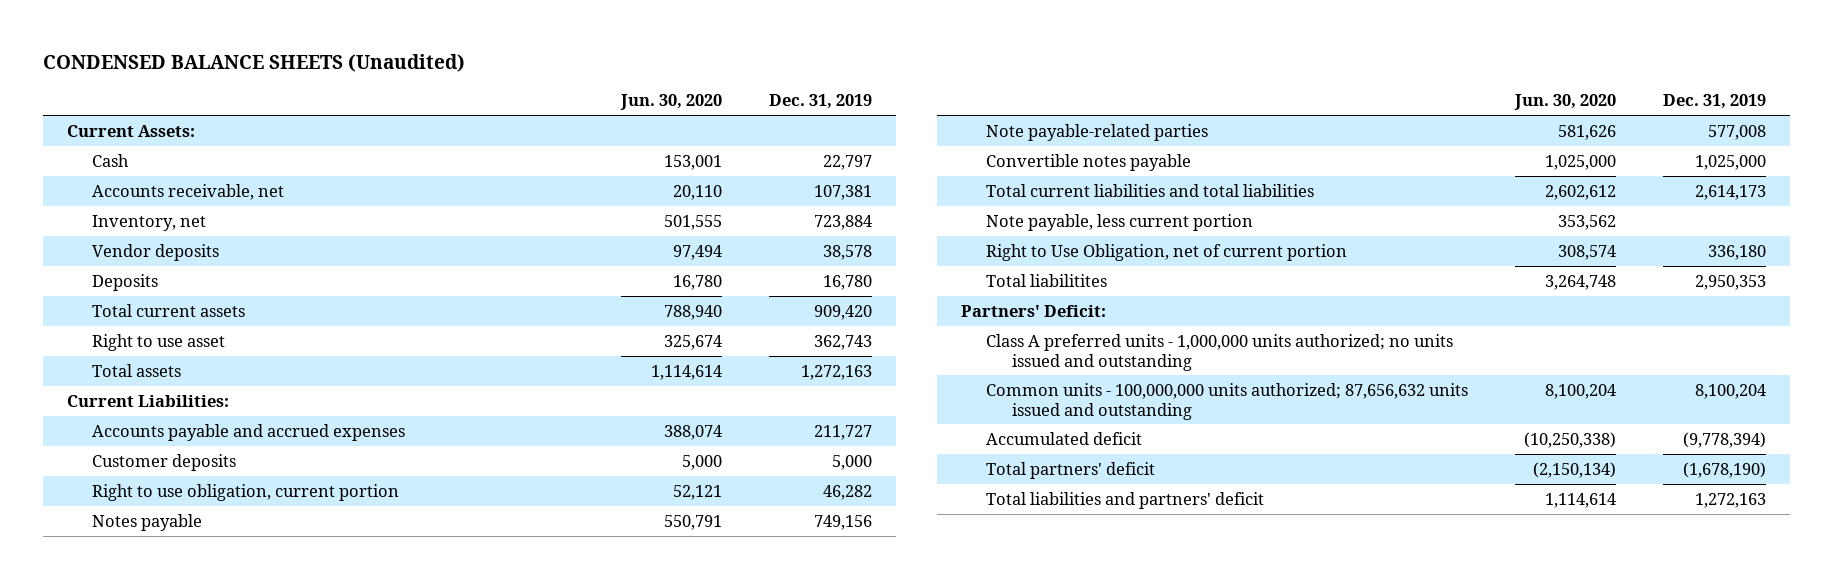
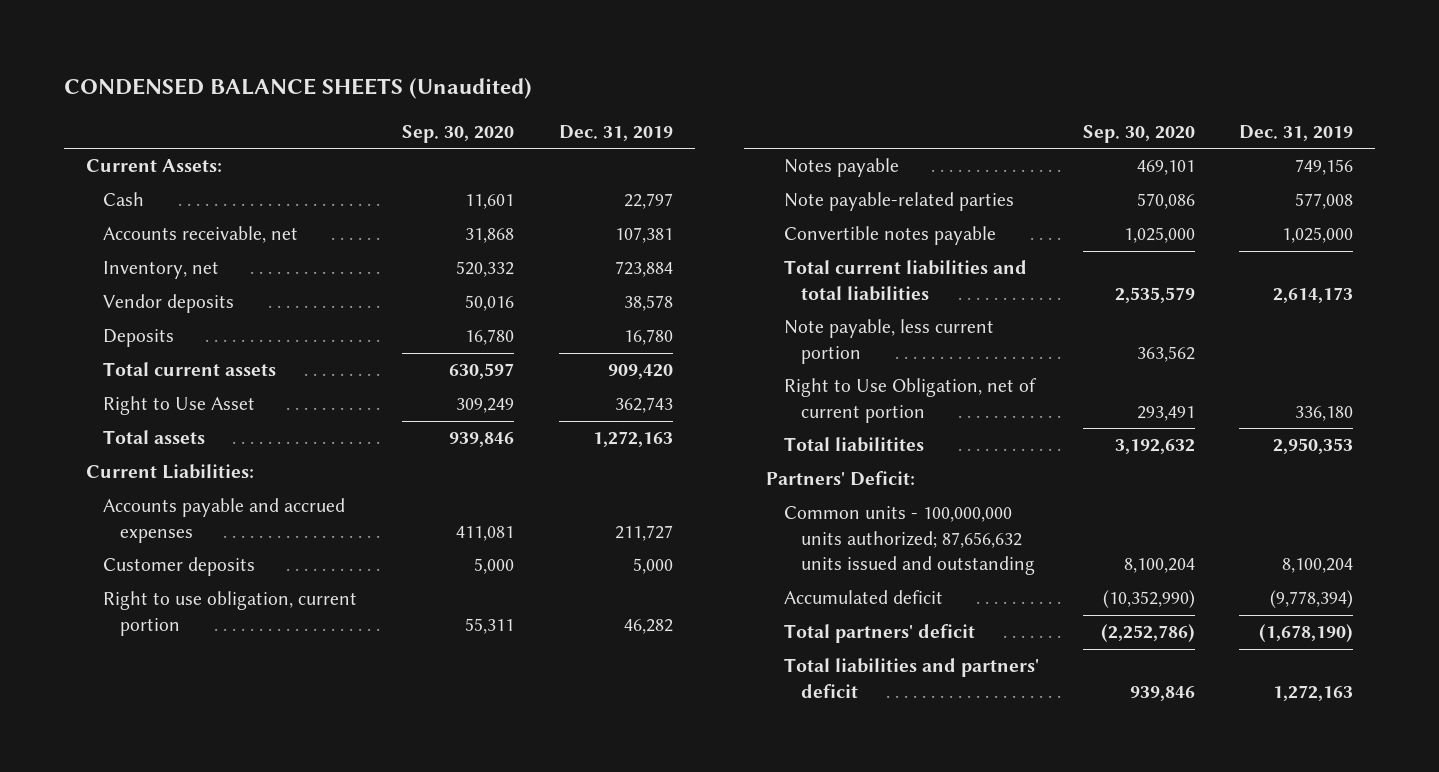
- | Jun. 30, 2020 | Dec. 31, 2019
+ | Sep. 30, 2020 | Dec. 31, 2019
- Right to use asset | 325,674 | 362,743
+ Right to Use Asset | 309,249 | 362,743
- Class A preferred units - 1,000,000 units authorized; no units issued and outstanding

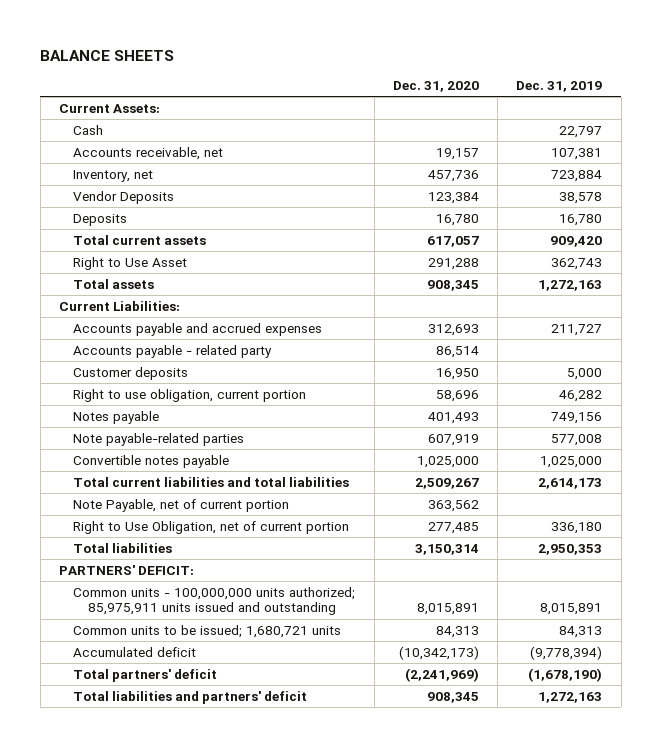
- CONDENSED BALANCE SHEETS (Unaudited)
+ BALANCE SHEETS
- | Sep. 30, 2020 | Dec. 31, 2019
+ | Dec. 31, 2020 | Dec. 31, 2019
- Vendor deposits | 50,016 | 38,578
+ Vendor Deposits | 123,384 | 38,578
+ Accounts payable - related party | 86,514 |
- Note payable, less current portion | 363,562 |
+ Note Payable, net of current portion | 363,562 |
- Total liabilitites | 3,192,632 | 2,950,353
- Partners' Deficit:
- Common units - 100,000,000 units authorized; 87,656,632 units issued and outstanding | 8,100,204 | 8,100,204
+ Total liabilities | 3,150,314 | 2,950,353
+ PARTNERS' DEFICIT:
+ Common units - 100,000,000 units authorized; 85,975,911 units issued and outstanding | 8,015,891 | 8,015,891
+ Common units to be issued; 1,680,721 units | 84,313 | 84,313

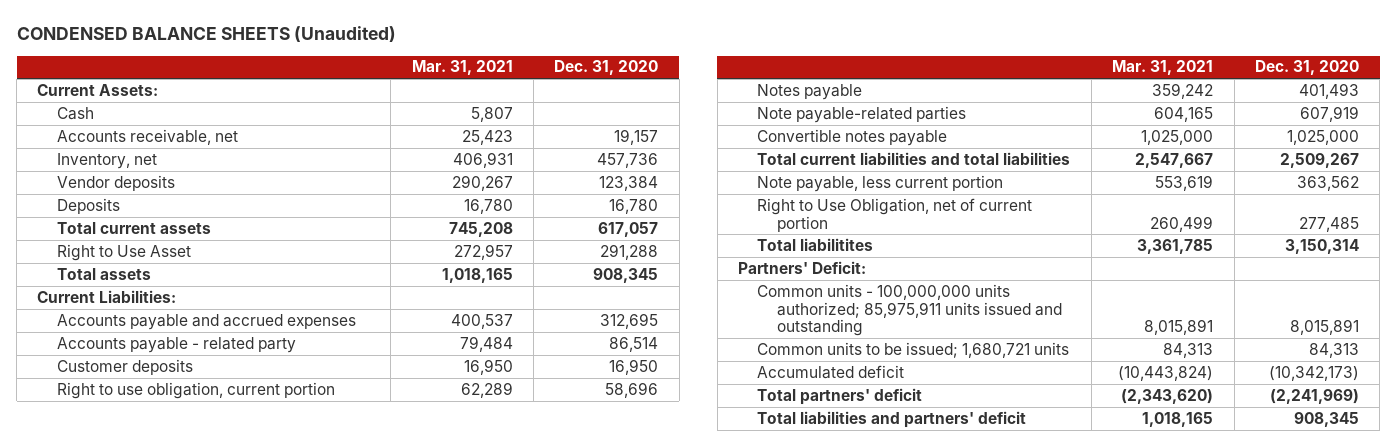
- BALANCE SHEETS
+ CONDENSED BALANCE SHEETS (Unaudited)
- | Dec. 31, 2020 | Dec. 31, 2019
+ | Mar. 31, 2021 | Dec. 31, 2020
- Vendor Deposits | 123,384 | 38,578
+ Vendor deposits | 290,267 | 123,384
- Accounts payable and accrued expenses | 312,693 | 211,727
+ Accounts payable and accrued expenses | 400,537 | 312,695
- Note Payable, net of current portion | 363,562 |
+ Note payable, less current portion | 553,619 | 363,562
- Total liabilities | 3,150,314 | 2,950,353
- PARTNERS' DEFICIT:
+ Total liabilitites | 3,361,785 | 3,150,314
+ Partners' Deficit:

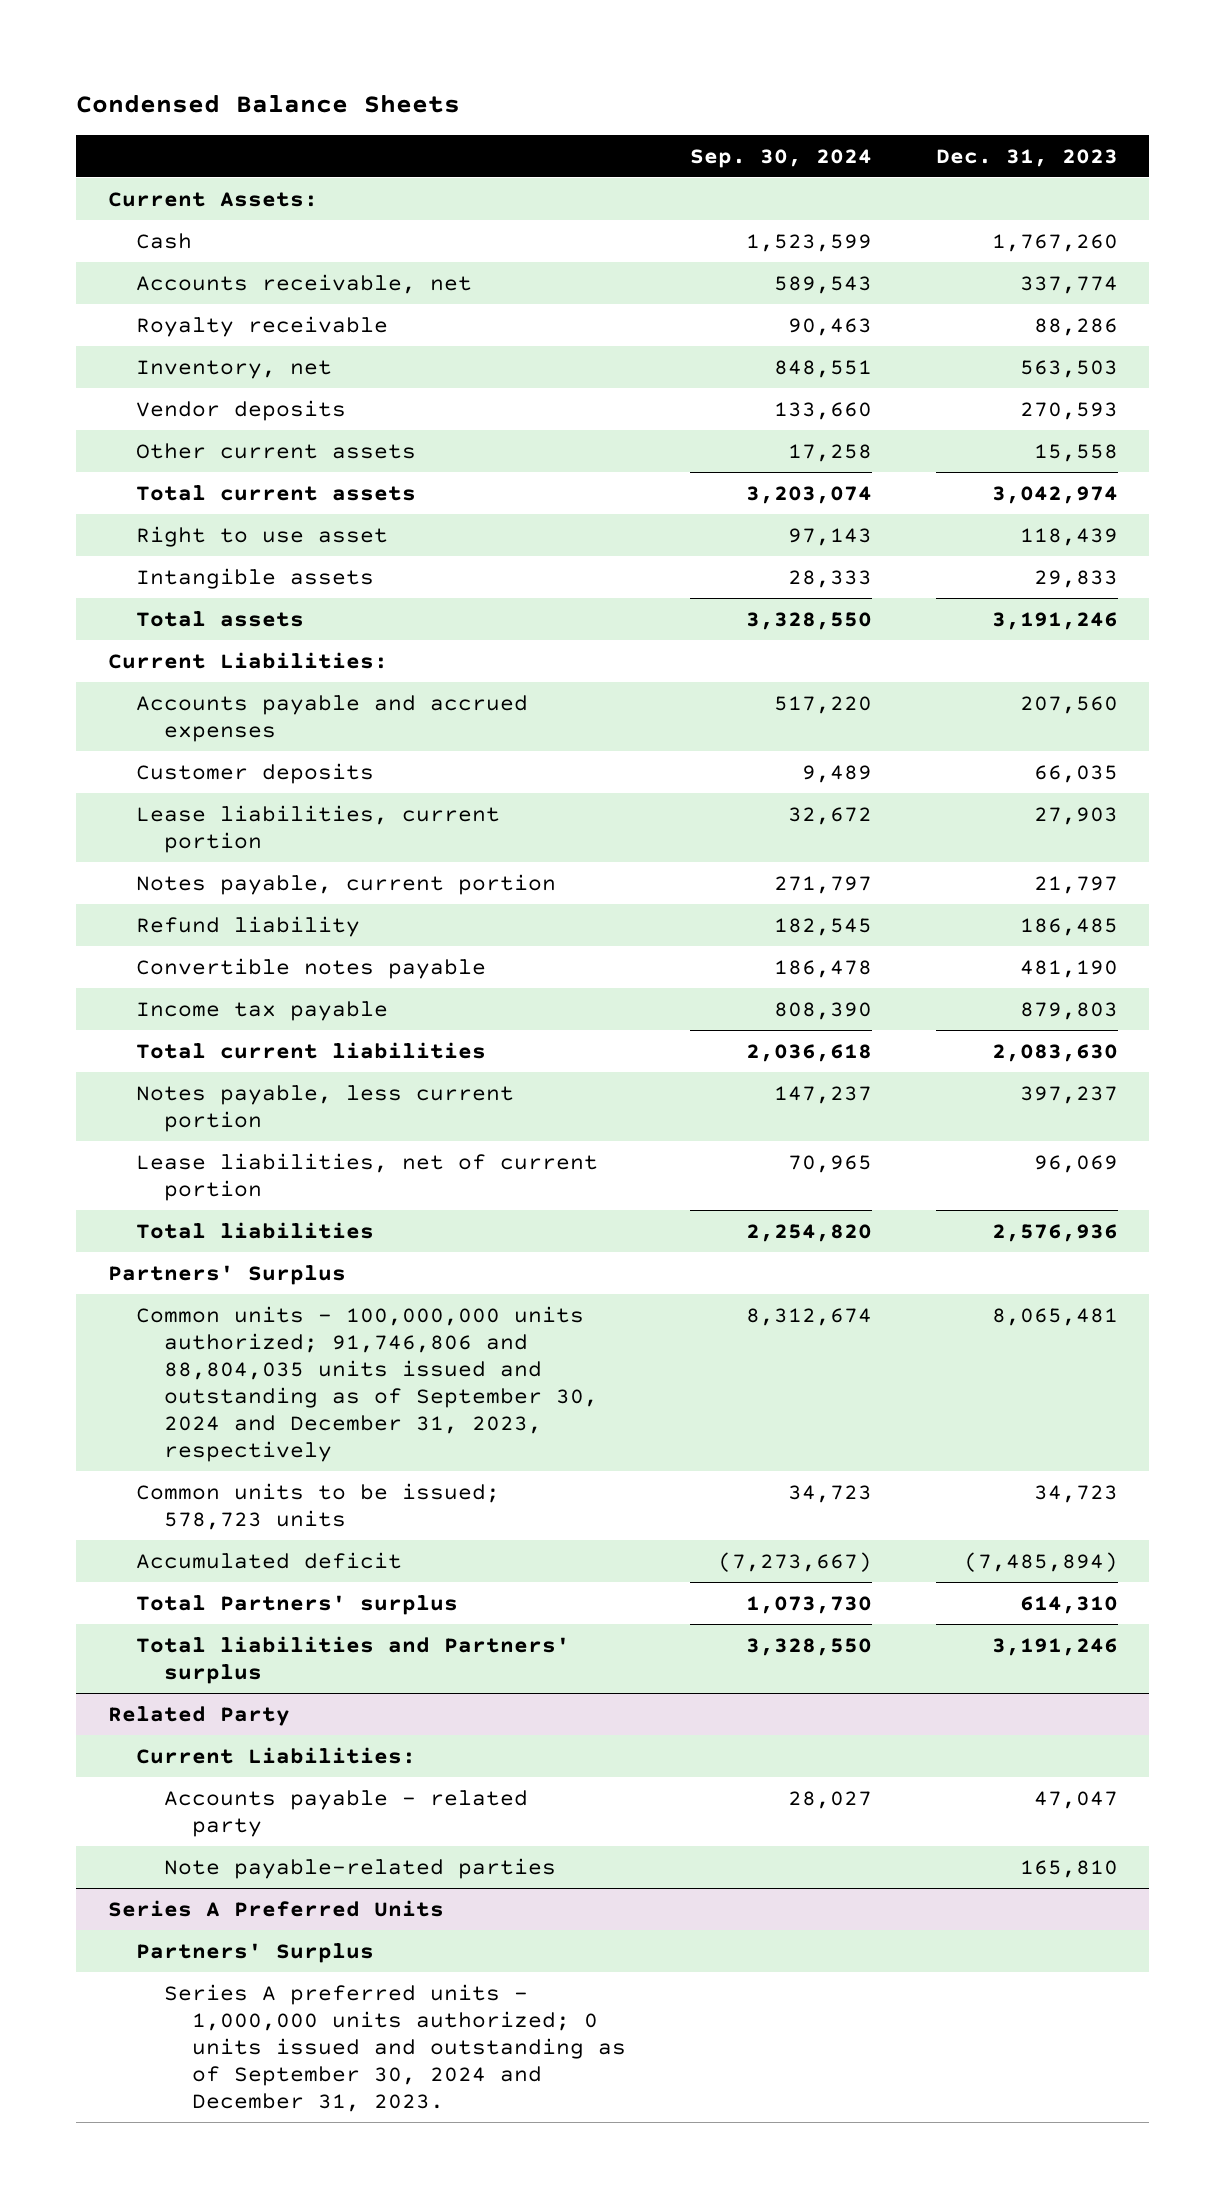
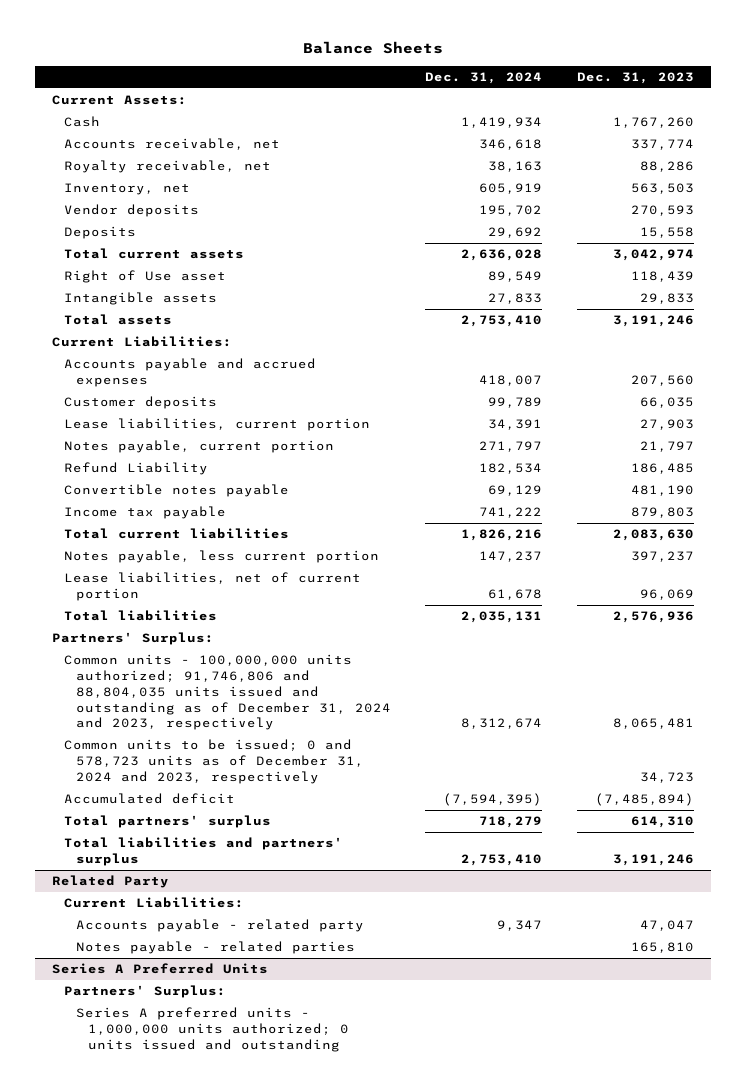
- Condensed Balance Sheets
+ Balance Sheets
- | Sep. 30, 2024 | Dec. 31, 2023
+ | Dec. 31, 2024 | Dec. 31, 2023
- Royalty receivable | 90,463 | 88,286
+ Royalty receivable, net | 38,163 | 88,286
- Other current assets | 17,258 | 15,558
+ Deposits | 29,692 | 15,558
- Right to use asset | 97,143 | 118,439
+ Right of Use asset | 89,549 | 118,439
- Refund liability | 182,545 | 186,485
+ Refund Liability | 182,534 | 186,485
- Partners' Surplus
- Common units - 100,000,000 units authorized; 91,746,806 and 88,804,035 units issued and outstanding as of September 30, 2024 and December 31, 2023, respectively | 8,312,674 | 8,065,481
- Common units to be issued; 578,723 units | 34,723 | 34,723
+ Partners' Surplus:
+ Common units - 100,000,000 units authorized; 91,746,806 and 88,804,035 units issued and outstanding as of December 31, 2024 and 2023, respectively | 8,312,674 | 8,065,481
+ Common units to be issued; 0 and 578,723 units as of December 31, 2024 and 2023, respectively | | 34,723
- Total Partners' surplus | 1,073,730 | 614,310
- Total liabilities and Partners' surplus | 3,328,550 | 3,191,246
+ Total partners' surplus | 718,279 | 614,310
+ Total liabilities and partners' surplus | 2,753,410 | 3,191,246
@ Related Party
- Note payable-related parties | | 165,810
+ Notes payable - related parties | | 165,810
@ Series A Preferred Units
- Partners' Surplus
- Series A preferred units - 1,000,000 units authorized; 0 units issued and outstanding as of September 30, 2024 and December 31, 2023.
+ Partners' Surplus:
+ Series A preferred units - 1,000,000 units authorized; 0 units issued and outstanding

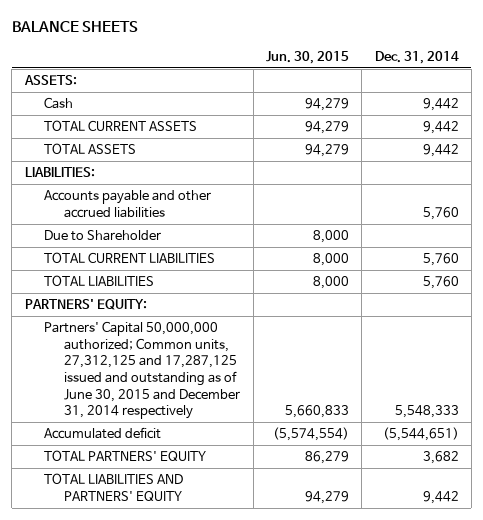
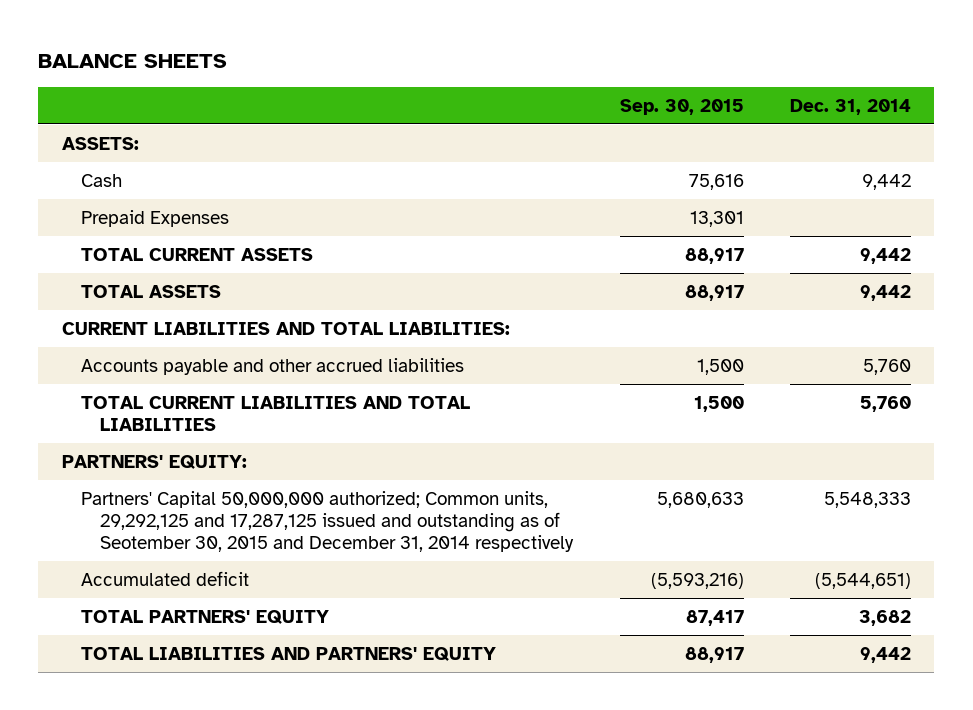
- | Jun. 30, 2015 | Dec. 31, 2014
+ | Sep. 30, 2015 | Dec. 31, 2014
+ Prepaid Expenses | 13,301 |
- LIABILITIES:
+ CURRENT LIABILITIES AND TOTAL LIABILITIES:
- Due to Shareholder | 8,000 |
- TOTAL CURRENT LIABILITIES | 8,000 | 5,760
- TOTAL LIABILITIES | 8,000 | 5,760
+ TOTAL CURRENT LIABILITIES AND TOTAL LIABILITIES | 1,500 | 5,760
- Partners' Capital 50,000,000 authorized; Common units, 27,312,125 and 17,287,125 issued and outstanding as of June 30, 2015 and December 31, 2014 respectively | 5,660,833 | 5,548,333
+ Partners' Capital 50,000,000 authorized; Common units, 29,292,125 and 17,287,125 issued and outstanding as of Seotember 30, 2015 and December 31, 2014 respectively | 5,680,633 | 5,548,333

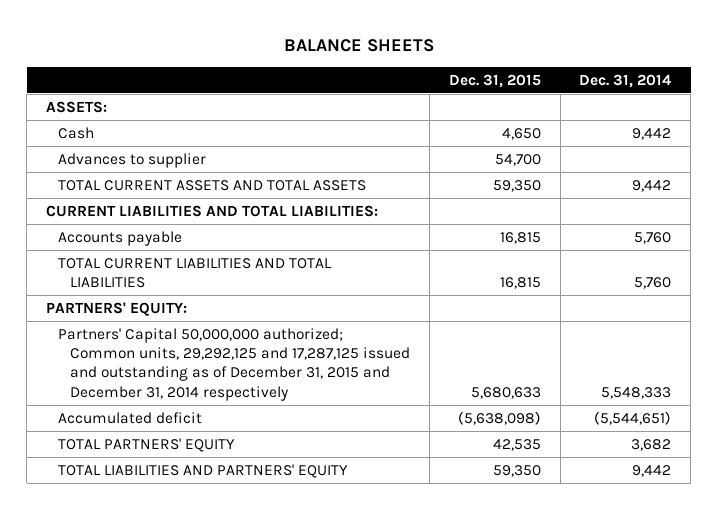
- | Sep. 30, 2015 | Dec. 31, 2014
+ | Dec. 31, 2015 | Dec. 31, 2014
- Prepaid Expenses | 13,301 |
- TOTAL CURRENT ASSETS | 88,917 | 9,442
- TOTAL ASSETS | 88,917 | 9,442
+ Advances to supplier | 54,700 |
+ TOTAL CURRENT ASSETS AND TOTAL ASSETS | 59,350 | 9,442
- Accounts payable and other accrued liabilities | 1,500 | 5,760
+ Accounts payable | 16,815 | 5,760
- Partners' Capital 50,000,000 authorized; Common units, 29,292,125 and 17,287,125 issued and outstanding as of Seotember 30, 2015 and December 31, 2014 respectively | 5,680,633 | 5,548,333
+ Partners' Capital 50,000,000 authorized; Common units, 29,292,125 and 17,287,125 issued and outstanding as of December 31, 2015 and December 31, 2014 respectively | 5,680,633 | 5,548,333

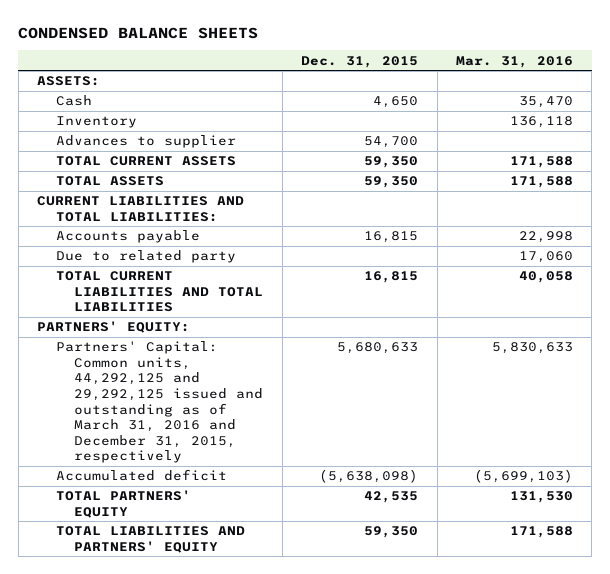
- BALANCE SHEETS
+ CONDENSED BALANCE SHEETS
- | Dec. 31, 2015 | Dec. 31, 2014
+ | Dec. 31, 2015 | Mar. 31, 2016
+ Inventory | | 136,118
- TOTAL CURRENT ASSETS AND TOTAL ASSETS | 59,350 | 9,442
+ TOTAL CURRENT ASSETS | 59,350 | 171,588
+ TOTAL ASSETS | 59,350 | 171,588
+ Due to related party | | 17,060
- Partners' Capital 50,000,000 authorized; Common units, 29,292,125 and 17,287,125 issued and outstanding as of December 31, 2015 and December 31, 2014 respectively | 5,680,633 | 5,548,333
+ Partners' Capital: Common units, 44,292,125 and 29,292,125 issued and outstanding as of March 31, 2016 and December 31, 2015, respectively | 5,680,633 | 5,830,633

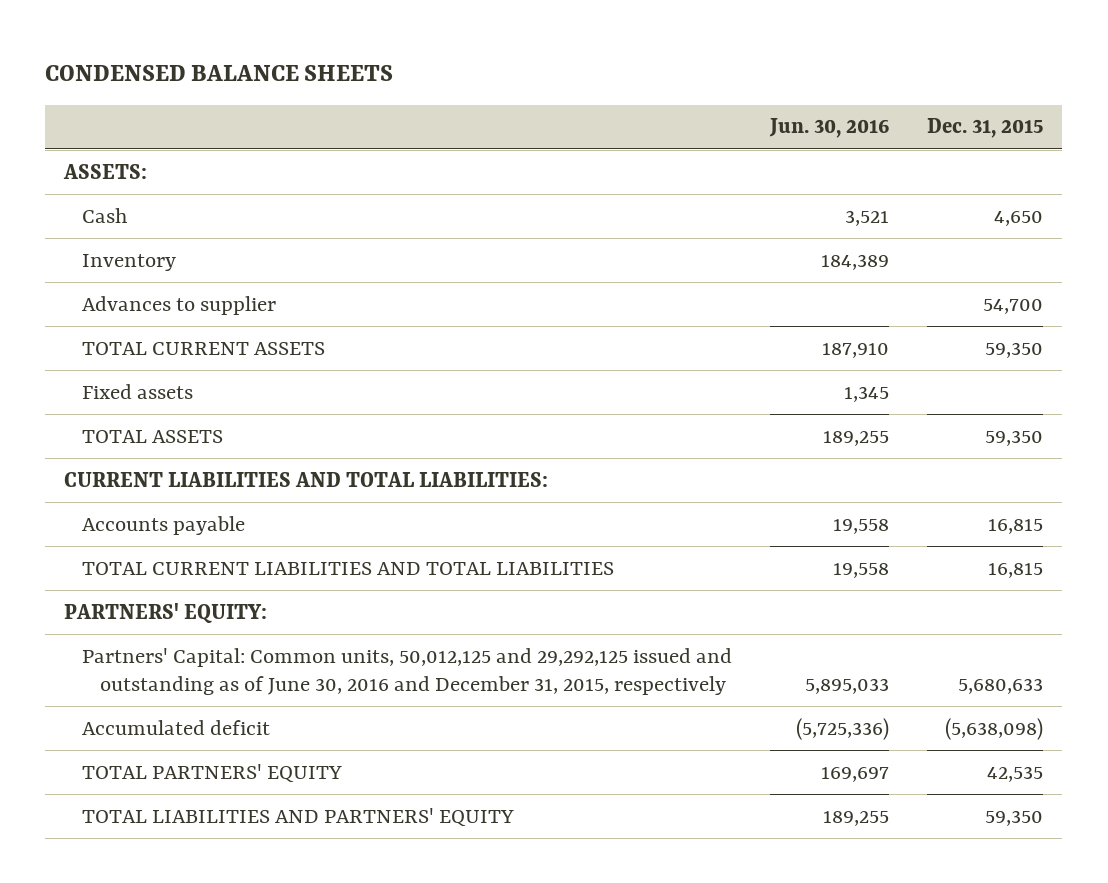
- | Dec. 31, 2015 | Mar. 31, 2016
+ | Jun. 30, 2016 | Dec. 31, 2015
+ Fixed assets | 1,345 |
- Due to related party | | 17,060
- Partners' Capital: Common units, 44,292,125 and 29,292,125 issued and outstanding as of March 31, 2016 and December 31, 2015, respectively | 5,680,633 | 5,830,633
+ Partners' Capital: Common units, 50,012,125 and 29,292,125 issued and outstanding as of June 30, 2016 and December 31, 2015, respectively | 5,895,033 | 5,680,633

